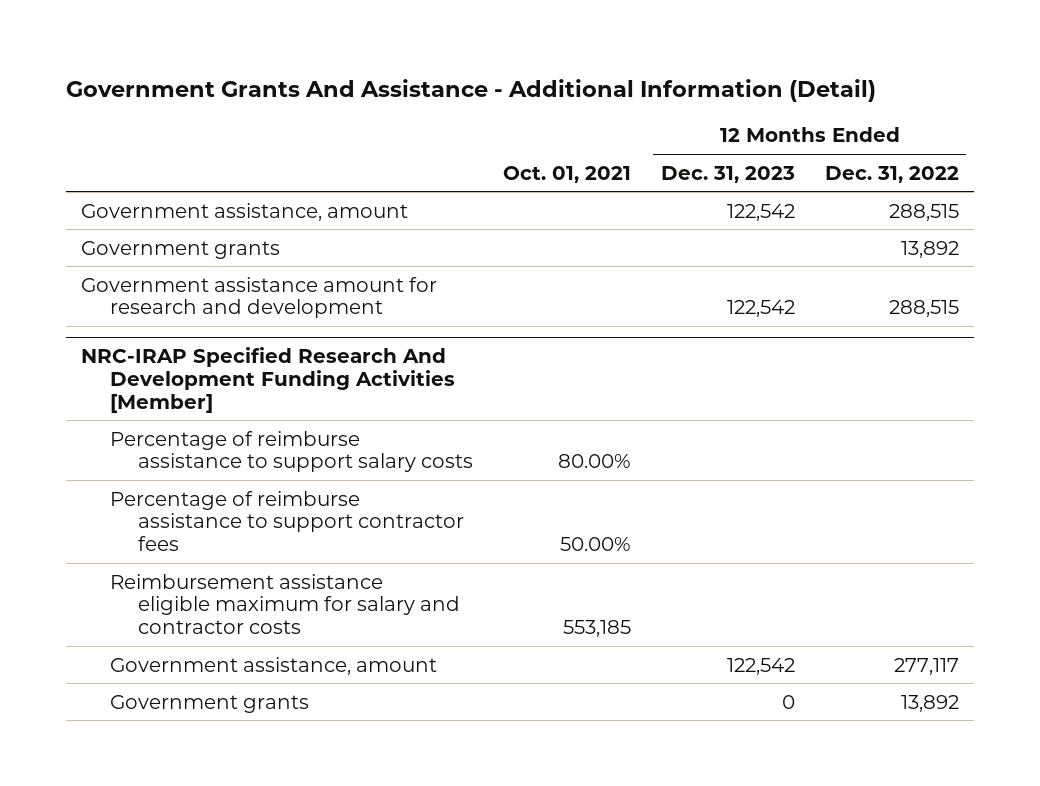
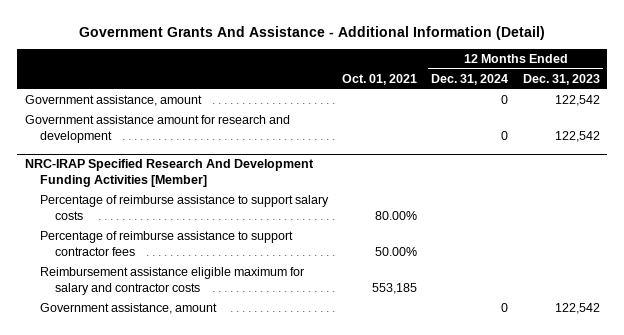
- | Oct. 01, 2021 | 12 Months Ended Dec. 31, 2023 | 12 Months Ended Dec. 31, 2022
+ | Oct. 01, 2021 | 12 Months Ended Dec. 31, 2024 | 12 Months Ended Dec. 31, 2023
- Government grants | | | 13,892
@ NRC-IRAP Specified Research And Development Funding Activities [Member]
- Government grants | | 0 | 13,892

